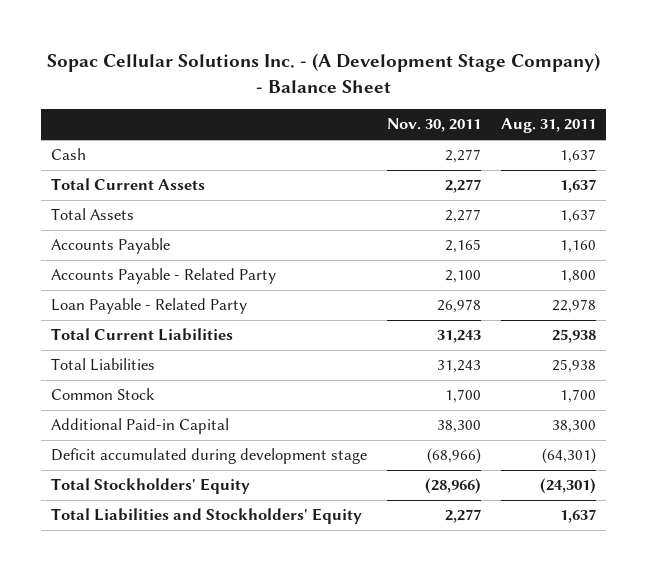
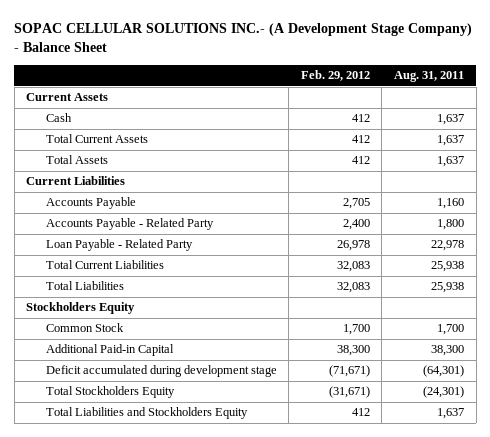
- Sopac Cellular Solutions Inc. - (A Development Stage Company) - Balance Sheet
+ SOPAC CELLULAR SOLUTIONS INC.- (A Development Stage Company) - Balance Sheet
- | Nov. 30, 2011 | Aug. 31, 2011
+ | Feb. 29, 2012 | Aug. 31, 2011
+ Current Assets
+ Current Liabilities
+ Stockholders Equity
- Total Stockholders' Equity | (28,966) | (24,301)
- Total Liabilities and Stockholders' Equity | 2,277 | 1,637
+ Total Stockholders Equity | (31,671) | (24,301)
+ Total Liabilities and Stockholders Equity | 412 | 1,637

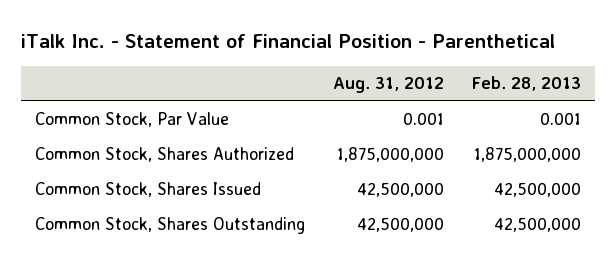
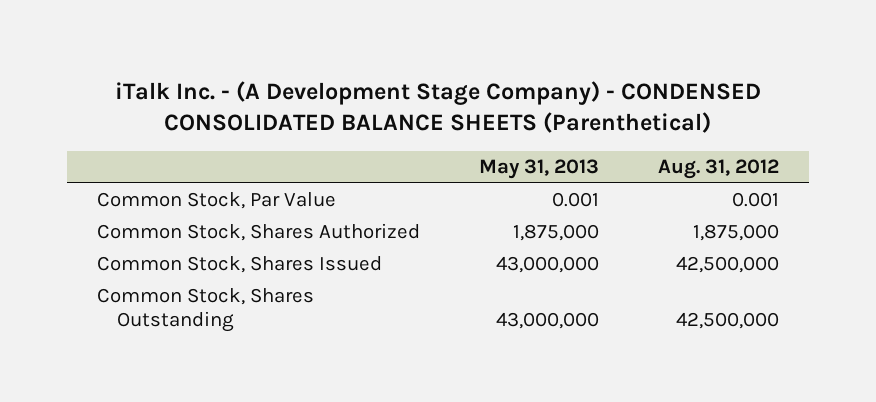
- iTalk Inc. - Statement of Financial Position - Parenthetical
+ iTalk Inc. - (A Development Stage Company) - CONDENSED CONSOLIDATED BALANCE SHEETS (Parenthetical)
- | Aug. 31, 2012 | Feb. 28, 2013
+ | May 31, 2013 | Aug. 31, 2012
- Common Stock, Shares Authorized | 1,875,000,000 | 1,875,000,000
+ Common Stock, Shares Authorized | 1,875,000 | 1,875,000

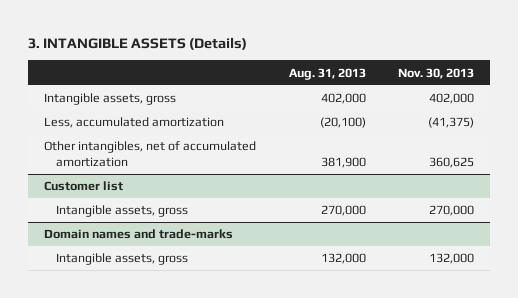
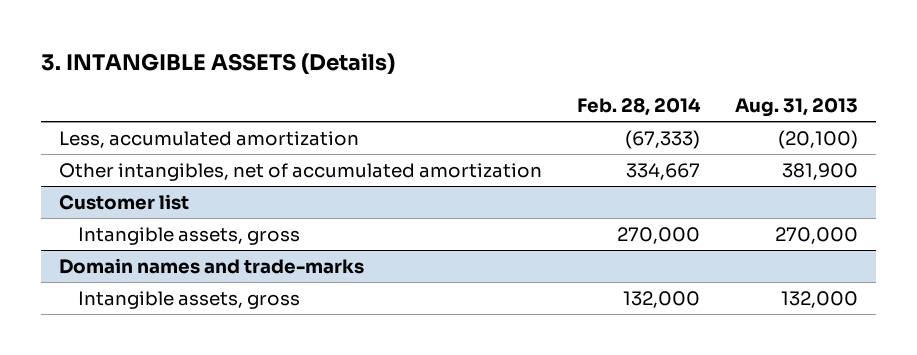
- | Aug. 31, 2013 | Nov. 30, 2013
+ | Feb. 28, 2014 | Aug. 31, 2013
- Intangible assets, gross | 402,000 | 402,000

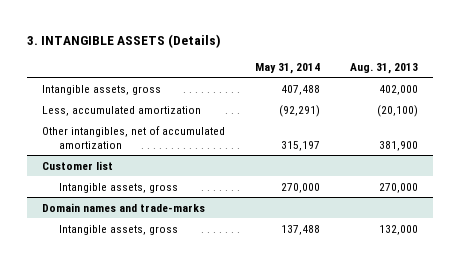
- | Feb. 28, 2014 | Aug. 31, 2013
+ | May 31, 2014 | Aug. 31, 2013
+ Intangible assets, gross | 407,488 | 402,000

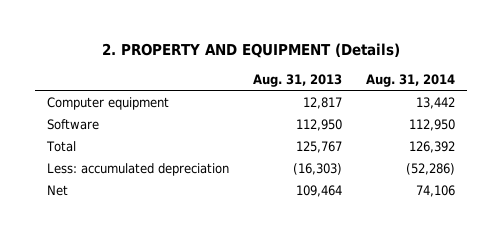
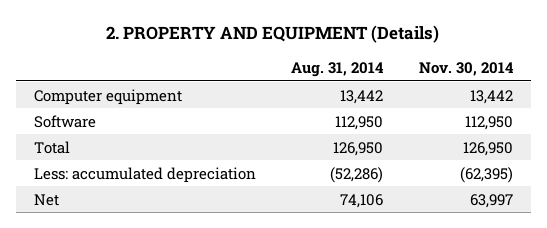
- | Aug. 31, 2013 | Aug. 31, 2014
+ | Aug. 31, 2014 | Nov. 30, 2014
- Total | 125,767 | 126,392
+ Total | 126,950 | 126,950

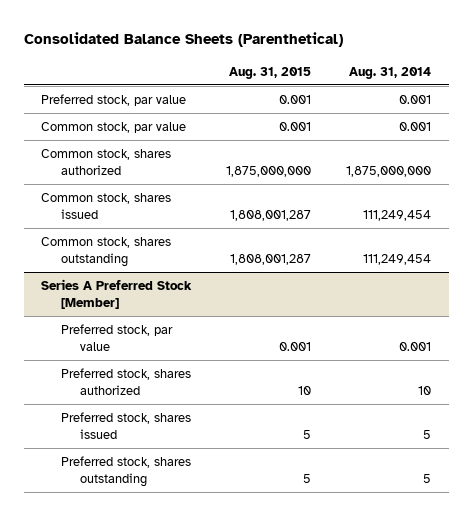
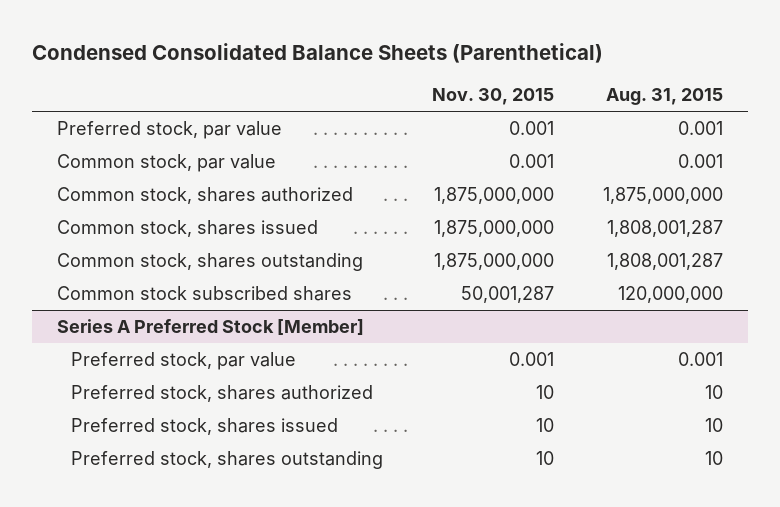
- Consolidated Balance Sheets (Parenthetical)
+ Condensed Consolidated Balance Sheets (Parenthetical)
- | Aug. 31, 2015 | Aug. 31, 2014
+ | Nov. 30, 2015 | Aug. 31, 2015
+ Common stock subscribed shares | 50,001,287 | 120,000,000
@ Series A Preferred Stock [Member]
- Preferred stock, shares issued | 5 | 5
- Preferred stock, shares outstanding | 5 | 5
+ Preferred stock, shares issued | 10 | 10
+ Preferred stock, shares outstanding | 10 | 10

